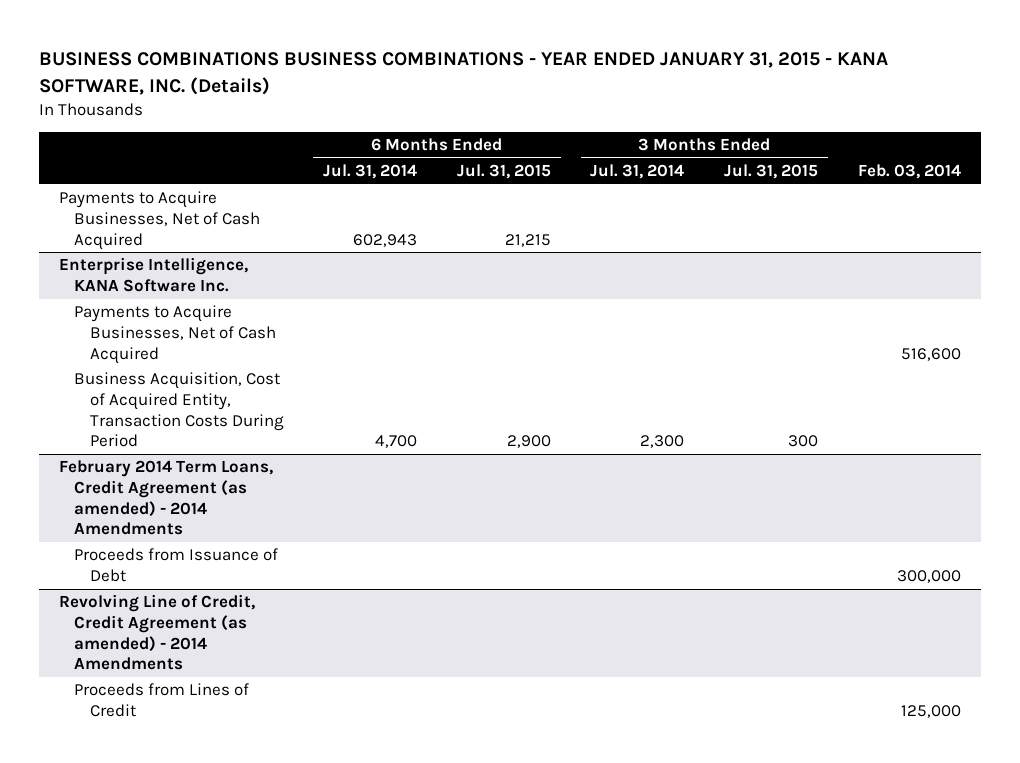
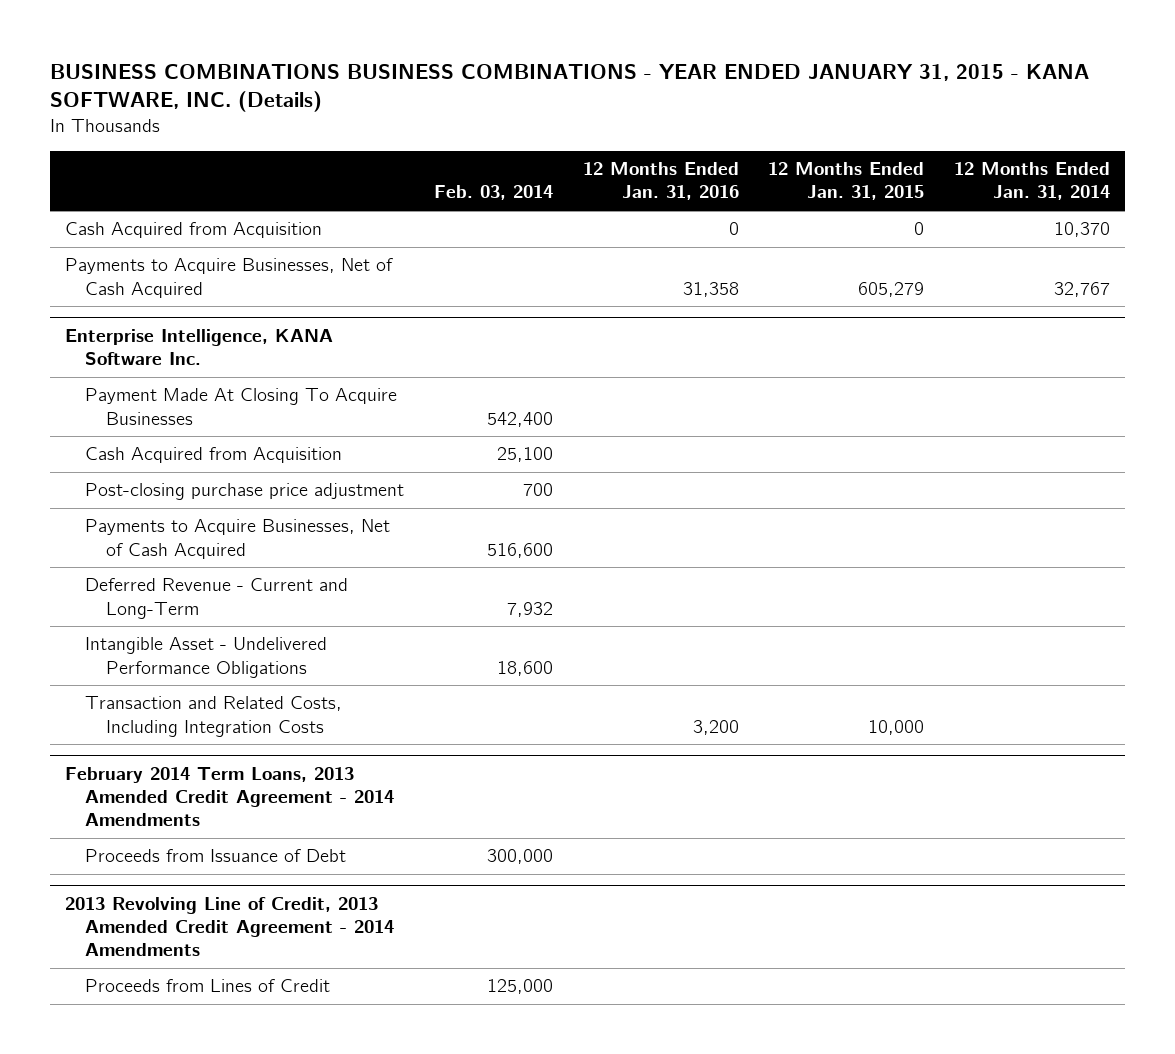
- | 6 Months Ended Jul. 31, 2014 | 6 Months Ended Jul. 31, 2015 | 3 Months Ended Jul. 31, 2014 | 3 Months Ended Jul. 31, 2015 | Feb. 03, 2014
+ | Feb. 03, 2014 | 12 Months Ended Jan. 31, 2016 | 12 Months Ended Jan. 31, 2015 | 12 Months Ended Jan. 31, 2014
+ Cash Acquired from Acquisition | | 0 | 0 | 10,370
@ Enterprise Intelligence, KANA Software Inc.
+ Payment Made At Closing To Acquire Businesses | 542,400 | | |
+ Cash Acquired from Acquisition | 25,100 | | |
+ Post-closing purchase price adjustment | 700 | | |
- Business Acquisition, Cost of Acquired Entity, Transaction Costs During Period | 4,700 | 2,900 | 2,300 | 300 |
- February 2014 Term Loans, Credit Agreement (as amended) - 2014 Amendments
@ Enterprise Intelligence, KANA Software Inc.
+ Deferred Revenue - Current and Long-Term | 7,932 | | |
+ Intangible Asset - Undelivered Performance Obligations | 18,600 | | |
+ Transaction and Related Costs, Including Integration Costs | | 3,200 | 10,000 |
+ February 2014 Term Loans, 2013 Amended Credit Agreement - 2014 Amendments
- Revolving Line of Credit, Credit Agreement (as amended) - 2014 Amendments
+ 2013 Revolving Line of Credit, 2013 Amended Credit Agreement - 2014 Amendments

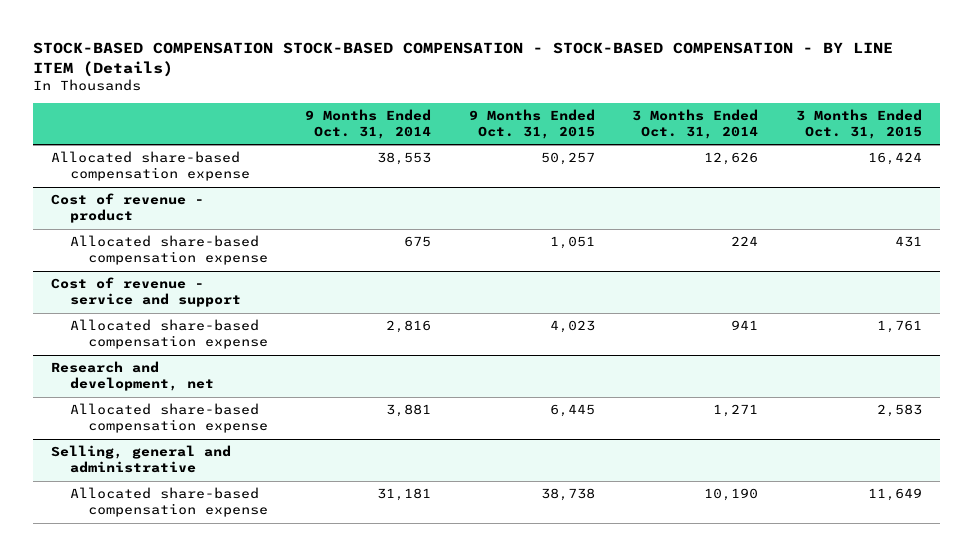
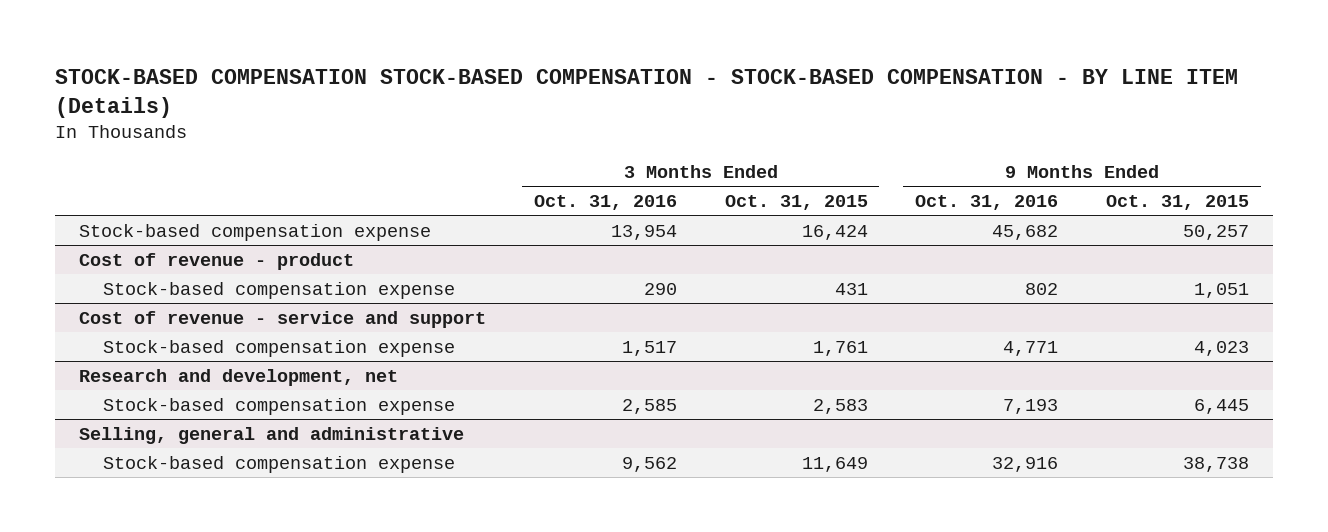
- | 9 Months Ended Oct. 31, 2014 | 9 Months Ended Oct. 31, 2015 | 3 Months Ended Oct. 31, 2014 | 3 Months Ended Oct. 31, 2015
+ | 3 Months Ended Oct. 31, 2016 | 3 Months Ended Oct. 31, 2015 | 9 Months Ended Oct. 31, 2016 | 9 Months Ended Oct. 31, 2015
- Allocated share-based compensation expense | 38,553 | 50,257 | 12,626 | 16,424
+ Stock-based compensation expense | 13,954 | 16,424 | 45,682 | 50,257
@ Cost of revenue - product
- Allocated share-based compensation expense | 675 | 1,051 | 224 | 431
+ Stock-based compensation expense | 290 | 431 | 802 | 1,051
@ Cost of revenue - service and support
- Allocated share-based compensation expense | 2,816 | 4,023 | 941 | 1,761
+ Stock-based compensation expense | 1,517 | 1,761 | 4,771 | 4,023
@ Research and development, net
- Allocated share-based compensation expense | 3,881 | 6,445 | 1,271 | 2,583
+ Stock-based compensation expense | 2,585 | 2,583 | 7,193 | 6,445
@ Selling, general and administrative
- Allocated share-based compensation expense | 31,181 | 38,738 | 10,190 | 11,649
+ Stock-based compensation expense | 9,562 | 11,649 | 32,916 | 38,738

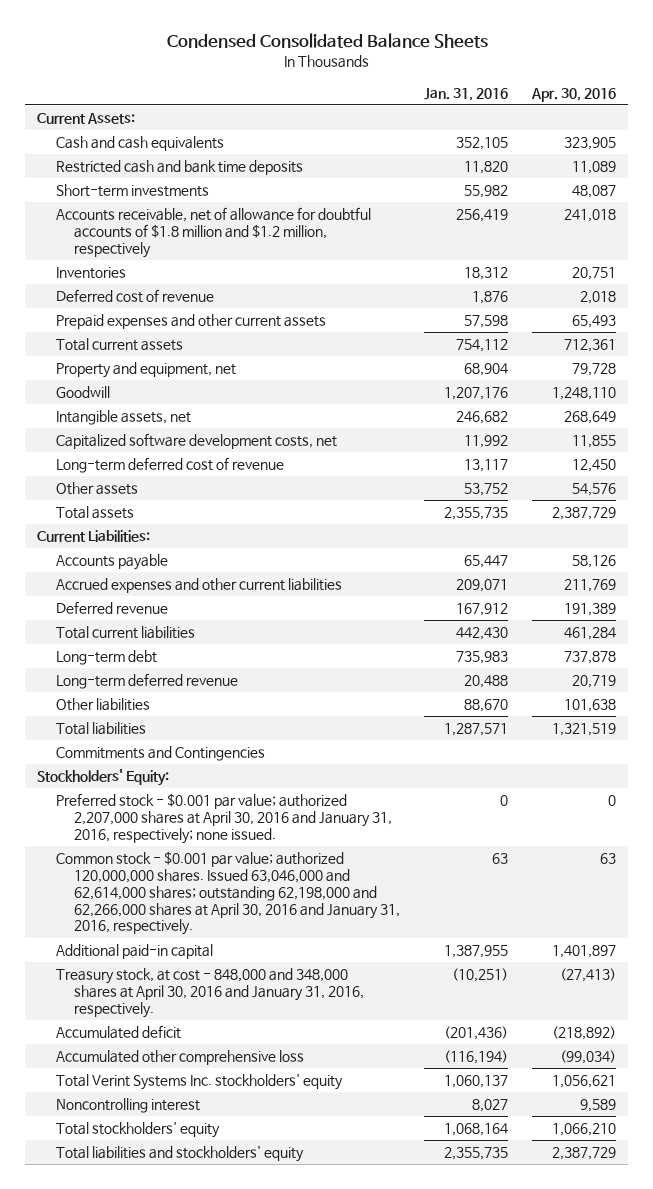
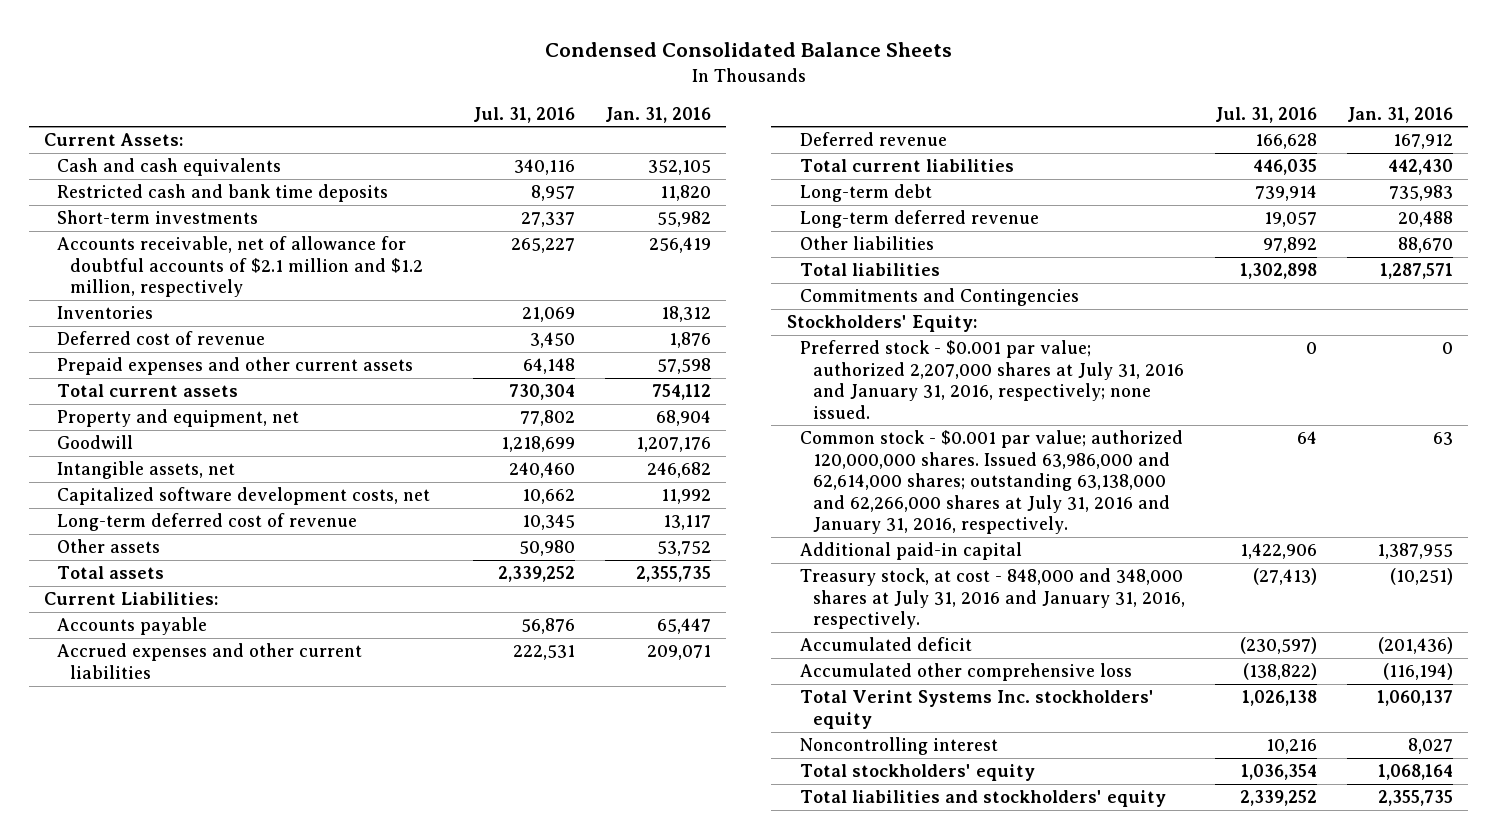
- | Jan. 31, 2016 | Apr. 30, 2016
+ | Jul. 31, 2016 | Jan. 31, 2016
- Accounts receivable, net of allowance for doubtful accounts of $1.8 million and $1.2 million, respectively | 256,419 | 241,018
+ Accounts receivable, net of allowance for doubtful accounts of $2.1 million and $1.2 million, respectively | 265,227 | 256,419
- Preferred stock - $0.001 par value; authorized 2,207,000 shares at April 30, 2016 and January 31, 2016, respectively; none issued. | 0 | 0
- Common stock - $0.001 par value; authorized 120,000,000 shares. Issued 63,046,000 and 62,614,000 shares; outstanding 62,198,000 and 62,266,000 shares at April 30, 2016 and January 31, 2016, respectively. | 63 | 63
+ Preferred stock - $0.001 par value; authorized 2,207,000 shares at July 31, 2016 and January 31, 2016, respectively; none issued. | 0 | 0
+ Common stock - $0.001 par value; authorized 120,000,000 shares. Issued 63,986,000 and 62,614,000 shares; outstanding 63,138,000 and 62,266,000 shares at July 31, 2016 and January 31, 2016, respectively. | 64 | 63
- Treasury stock, at cost - 848,000 and 348,000 shares at April 30, 2016 and January 31, 2016, respectively. | (10,251) | (27,413)
+ Treasury stock, at cost - 848,000 and 348,000 shares at July 31, 2016 and January 31, 2016, respectively. | (27,413) | (10,251)

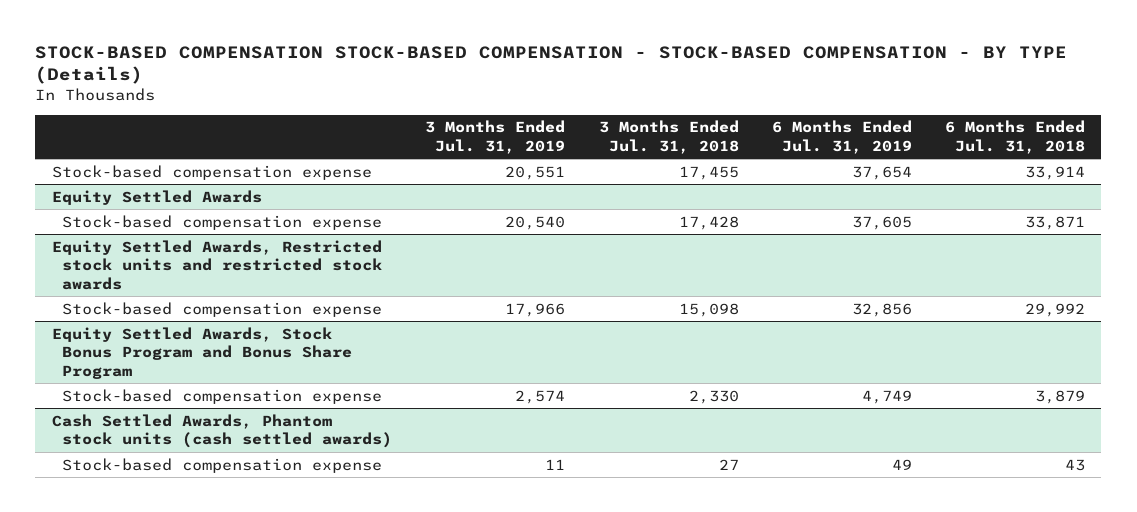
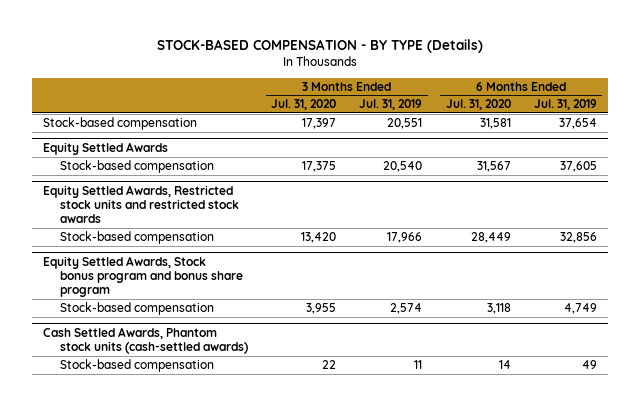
- STOCK-BASED COMPENSATION STOCK-BASED COMPENSATION - STOCK-BASED COMPENSATION - BY TYPE (Details)
+ STOCK-BASED COMPENSATION - BY TYPE (Details)
- | 3 Months Ended Jul. 31, 2019 | 3 Months Ended Jul. 31, 2018 | 6 Months Ended Jul. 31, 2019 | 6 Months Ended Jul. 31, 2018
+ | 3 Months Ended Jul. 31, 2020 | 3 Months Ended Jul. 31, 2019 | 6 Months Ended Jul. 31, 2020 | 6 Months Ended Jul. 31, 2019
- Stock-based compensation expense | 20,551 | 17,455 | 37,654 | 33,914
+ Stock-based compensation | 17,397 | 20,551 | 31,581 | 37,654
@ Equity Settled Awards
- Stock-based compensation expense | 20,540 | 17,428 | 37,605 | 33,871
+ Stock-based compensation | 17,375 | 20,540 | 31,567 | 37,605
@ Equity Settled Awards, Restricted stock units and restricted stock awards
- Stock-based compensation expense | 17,966 | 15,098 | 32,856 | 29,992
- Equity Settled Awards, Stock Bonus Program and Bonus Share Program
- Stock-based compensation expense | 2,574 | 2,330 | 4,749 | 3,879
- Cash Settled Awards, Phantom stock units (cash settled awards)
- Stock-based compensation expense | 11 | 27 | 49 | 43
@ Equity Settled Awards, Restricted stock units and restricted stock awards
+ Stock-based compensation | 13,420 | 17,966 | 28,449 | 32,856
+ Equity Settled Awards, Stock bonus program and bonus share program
+ Stock-based compensation | 3,955 | 2,574 | 3,118 | 4,749
+ Cash Settled Awards, Phantom stock units (cash-settled awards)
+ Stock-based compensation | 22 | 11 | 14 | 49

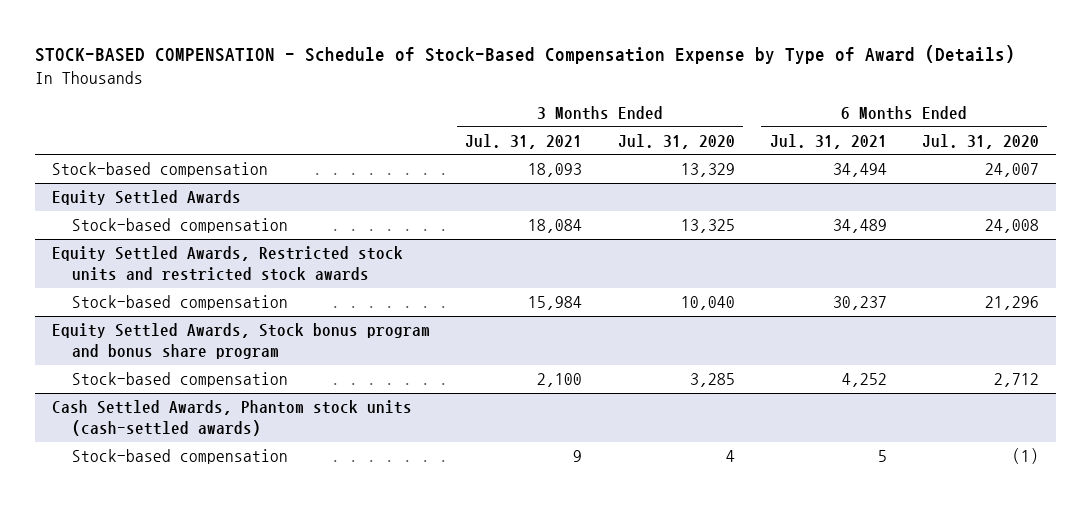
- STOCK-BASED COMPENSATION - BY TYPE (Details)
+ STOCK-BASED COMPENSATION - Schedule of Stock-Based Compensation Expense by Type of Award (Details)
- | 3 Months Ended Jul. 31, 2020 | 3 Months Ended Jul. 31, 2019 | 6 Months Ended Jul. 31, 2020 | 6 Months Ended Jul. 31, 2019
+ | 3 Months Ended Jul. 31, 2021 | 3 Months Ended Jul. 31, 2020 | 6 Months Ended Jul. 31, 2021 | 6 Months Ended Jul. 31, 2020
- Stock-based compensation | 17,397 | 20,551 | 31,581 | 37,654
+ Stock-based compensation | 18,093 | 13,329 | 34,494 | 24,007
@ Equity Settled Awards
- Stock-based compensation | 17,375 | 20,540 | 31,567 | 37,605
+ Stock-based compensation | 18,084 | 13,325 | 34,489 | 24,008
@ Equity Settled Awards, Restricted stock units and restricted stock awards
- Stock-based compensation | 13,420 | 17,966 | 28,449 | 32,856
+ Stock-based compensation | 15,984 | 10,040 | 30,237 | 21,296
@ Equity Settled Awards, Stock bonus program and bonus share program
- Stock-based compensation | 3,955 | 2,574 | 3,118 | 4,749
+ Stock-based compensation | 2,100 | 3,285 | 4,252 | 2,712
@ Cash Settled Awards, Phantom stock units (cash-settled awards)
- Stock-based compensation | 22 | 11 | 14 | 49
+ Stock-based compensation | 9 | 4 | 5 | (1)

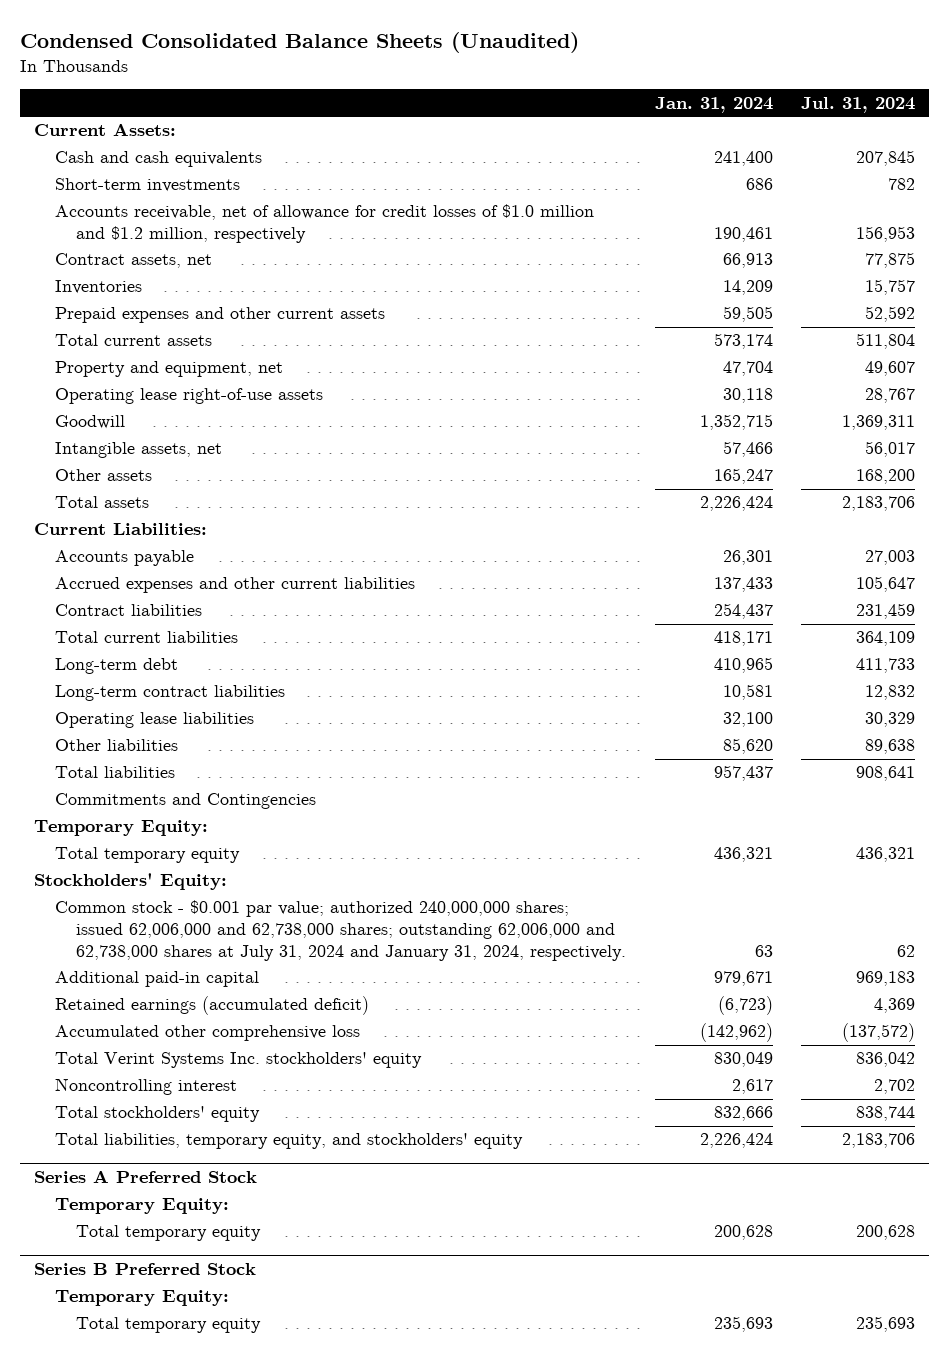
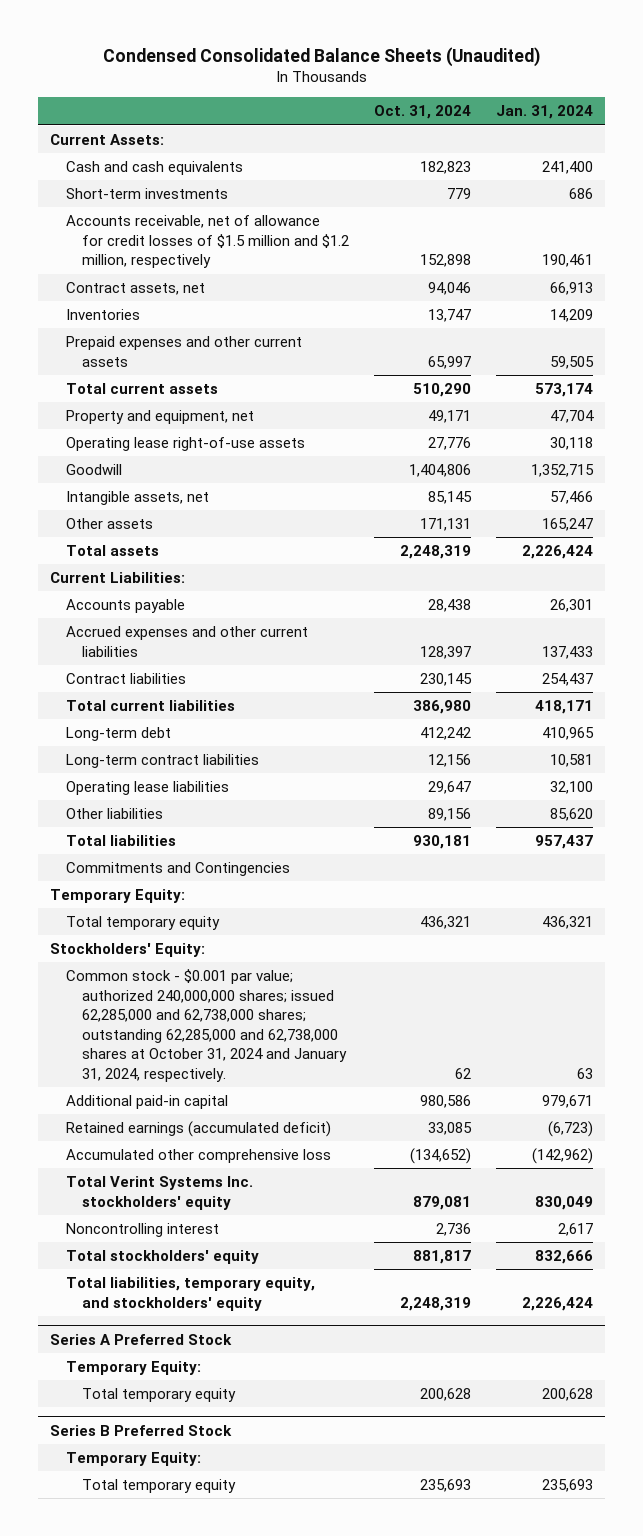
- | Jan. 31, 2024 | Jul. 31, 2024
+ | Oct. 31, 2024 | Jan. 31, 2024
- Accounts receivable, net of allowance for credit losses of $1.0 million and $1.2 million, respectively | 190,461 | 156,953
+ Accounts receivable, net of allowance for credit losses of $1.5 million and $1.2 million, respectively | 152,898 | 190,461
- Common stock - $0.001 par value; authorized 240,000,000 shares; issued 62,006,000 and 62,738,000 shares; outstanding 62,006,000 and 62,738,000 shares at July 31, 2024 and January 31, 2024, respectively. | 63 | 62
+ Common stock - $0.001 par value; authorized 240,000,000 shares; issued 62,285,000 and 62,738,000 shares; outstanding 62,285,000 and 62,738,000 shares at October 31, 2024 and January 31, 2024, respectively. | 62 | 63

